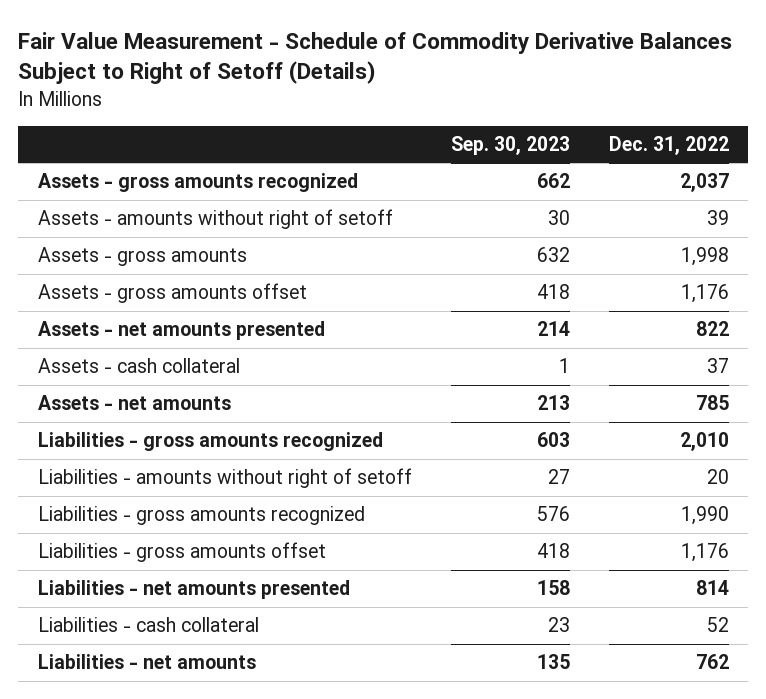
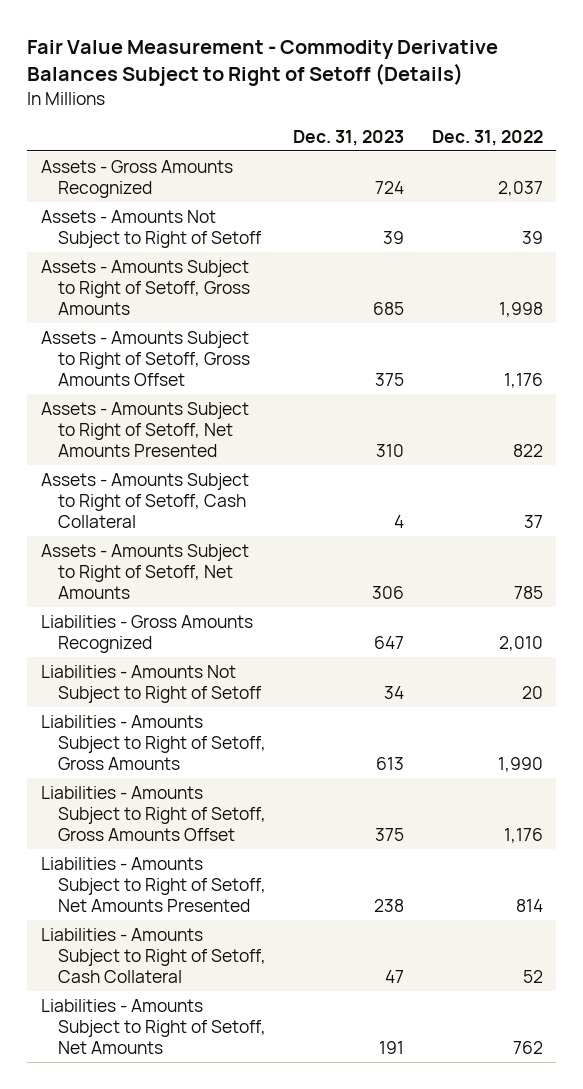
- Fair Value Measurement - Schedule of Commodity Derivative Balances Subject to Right of Setoff (Details)
+ Fair Value Measurement - Commodity Derivative Balances Subject to Right of Setoff (Details)
- | Sep. 30, 2023 | Dec. 31, 2022
+ | Dec. 31, 2023 | Dec. 31, 2022
- Assets - gross amounts recognized | 662 | 2,037
- Assets - amounts without right of setoff | 30 | 39
- Assets - gross amounts | 632 | 1,998
- Assets - gross amounts offset | 418 | 1,176
- Assets - net amounts presented | 214 | 822
- Assets - cash collateral | 1 | 37
- Assets - net amounts | 213 | 785
- Liabilities - gross amounts recognized | 603 | 2,010
- Liabilities - amounts without right of setoff | 27 | 20
- Liabilities - gross amounts recognized | 576 | 1,990
- Liabilities - gross amounts offset | 418 | 1,176
- Liabilities - net amounts presented | 158 | 814
- Liabilities - cash collateral | 23 | 52
- Liabilities - net amounts | 135 | 762
+ Assets - Gross Amounts Recognized | 724 | 2,037
+ Assets - Amounts Not Subject to Right of Setoff | 39 | 39
+ Assets - Amounts Subject to Right of Setoff, Gross Amounts | 685 | 1,998
+ Assets - Amounts Subject to Right of Setoff, Gross Amounts Offset | 375 | 1,176
+ Assets - Amounts Subject to Right of Setoff, Net Amounts Presented | 310 | 822
+ Assets - Amounts Subject to Right of Setoff, Cash Collateral | 4 | 37
+ Assets - Amounts Subject to Right of Setoff, Net Amounts | 306 | 785
+ Liabilities - Gross Amounts Recognized | 647 | 2,010
+ Liabilities - Amounts Not Subject to Right of Setoff | 34 | 20
+ Liabilities - Amounts Subject to Right of Setoff, Gross Amounts | 613 | 1,990
+ Liabilities - Amounts Subject to Right of Setoff, Gross Amounts Offset | 375 | 1,176
+ Liabilities - Amounts Subject to Right of Setoff, Net Amounts Presented | 238 | 814
+ Liabilities - Amounts Subject to Right of Setoff, Cash Collateral | 47 | 52
+ Liabilities - Amounts Subject to Right of Setoff, Net Amounts | 191 | 762

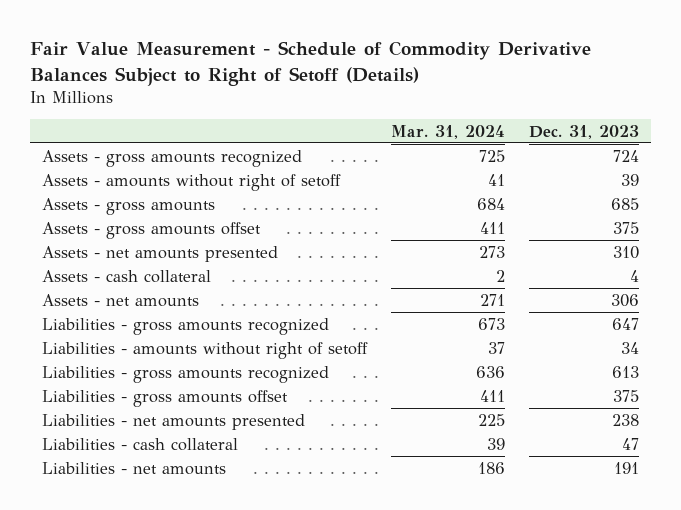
- Fair Value Measurement - Commodity Derivative Balances Subject to Right of Setoff (Details)
+ Fair Value Measurement - Schedule of Commodity Derivative Balances Subject to Right of Setoff (Details)
- | Dec. 31, 2023 | Dec. 31, 2022
+ | Mar. 31, 2024 | Dec. 31, 2023
- Assets - Gross Amounts Recognized | 724 | 2,037
- Assets - Amounts Not Subject to Right of Setoff | 39 | 39
- Assets - Amounts Subject to Right of Setoff, Gross Amounts | 685 | 1,998
- Assets - Amounts Subject to Right of Setoff, Gross Amounts Offset | 375 | 1,176
- Assets - Amounts Subject to Right of Setoff, Net Amounts Presented | 310 | 822
- Assets - Amounts Subject to Right of Setoff, Cash Collateral | 4 | 37
- Assets - Amounts Subject to Right of Setoff, Net Amounts | 306 | 785
- Liabilities - Gross Amounts Recognized | 647 | 2,010
- Liabilities - Amounts Not Subject to Right of Setoff | 34 | 20
- Liabilities - Amounts Subject to Right of Setoff, Gross Amounts | 613 | 1,990
- Liabilities - Amounts Subject to Right of Setoff, Gross Amounts Offset | 375 | 1,176
- Liabilities - Amounts Subject to Right of Setoff, Net Amounts Presented | 238 | 814
- Liabilities - Amounts Subject to Right of Setoff, Cash Collateral | 47 | 52
- Liabilities - Amounts Subject to Right of Setoff, Net Amounts | 191 | 762
+ Assets - gross amounts recognized | 725 | 724
+ Assets - amounts without right of setoff | 41 | 39
+ Assets - gross amounts | 684 | 685
+ Assets - gross amounts offset | 411 | 375
+ Assets - net amounts presented | 273 | 310
+ Assets - cash collateral | 2 | 4
+ Assets - net amounts | 271 | 306
+ Liabilities - gross amounts recognized | 673 | 647
+ Liabilities - amounts without right of setoff | 37 | 34
+ Liabilities - gross amounts recognized | 636 | 613
+ Liabilities - gross amounts offset | 411 | 375
+ Liabilities - net amounts presented | 225 | 238
+ Liabilities - cash collateral | 39 | 47
+ Liabilities - net amounts | 186 | 191

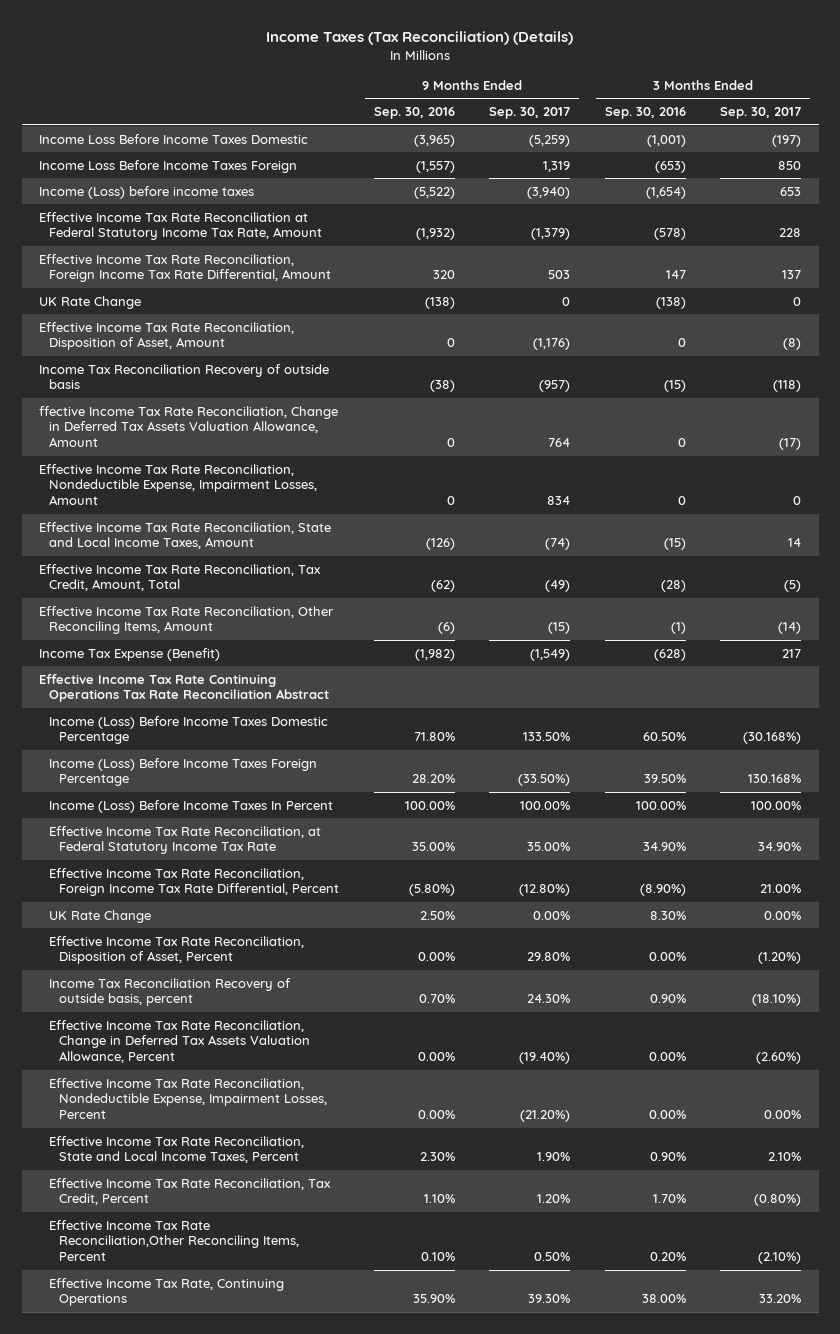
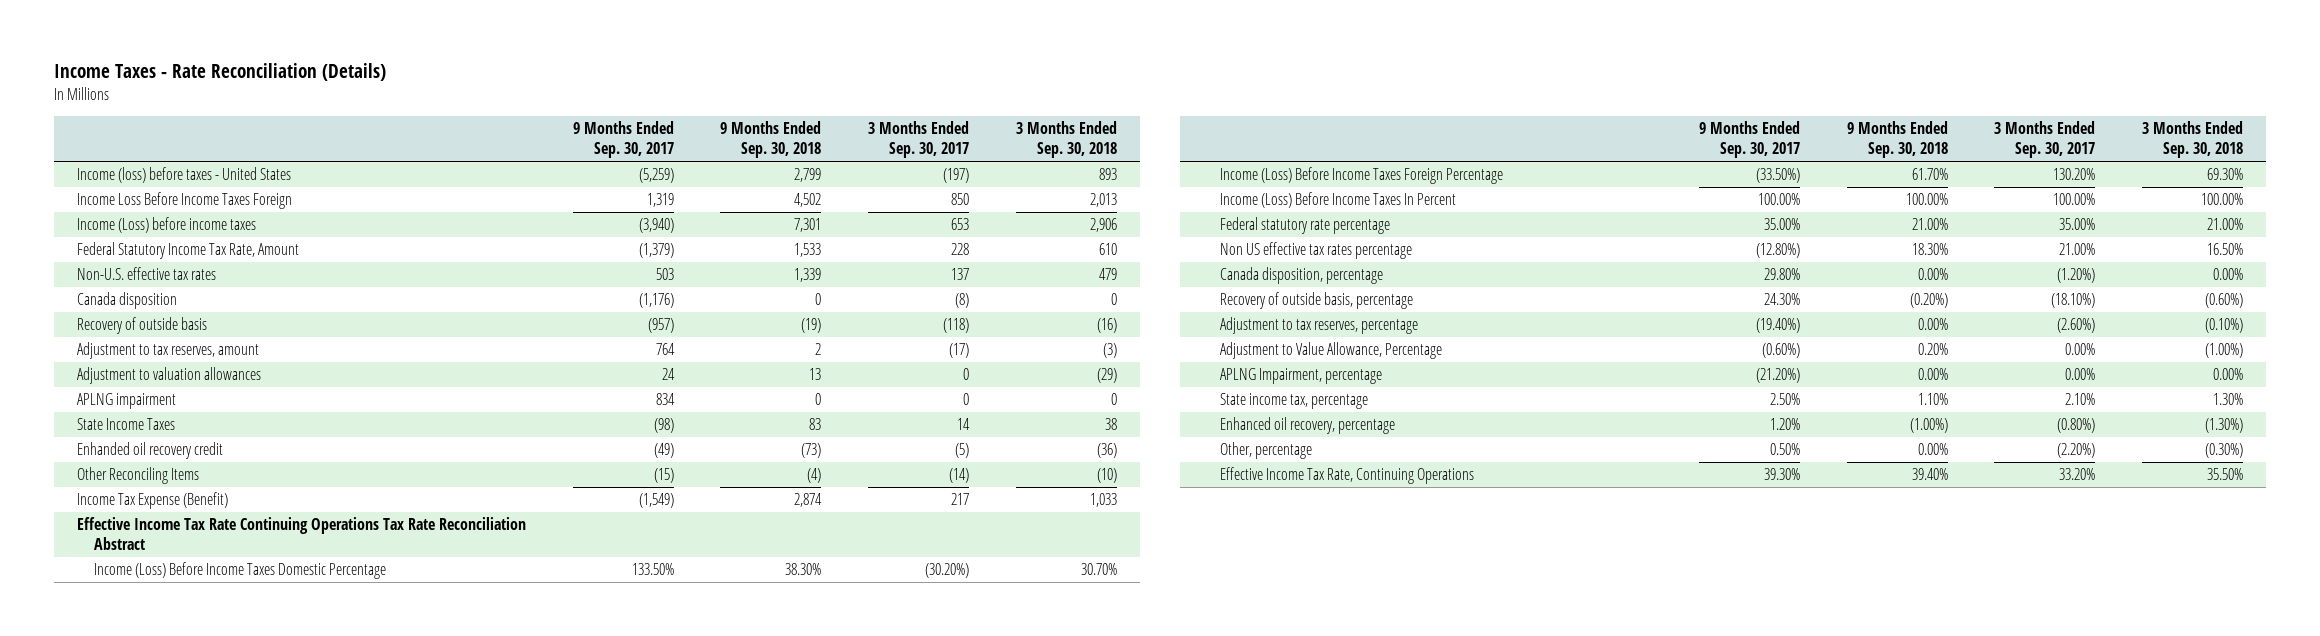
- Income Taxes (Tax Reconciliation) (Details)
+ Income Taxes - Rate Reconciliation (Details)
- | 9 Months Ended Sep. 30, 2016 | 9 Months Ended Sep. 30, 2017 | 3 Months Ended Sep. 30, 2016 | 3 Months Ended Sep. 30, 2017
+ | 9 Months Ended Sep. 30, 2017 | 9 Months Ended Sep. 30, 2018 | 3 Months Ended Sep. 30, 2017 | 3 Months Ended Sep. 30, 2018
- Income Loss Before Income Taxes Domestic | (3,965) | (5,259) | (1,001) | (197)
+ Income (loss) before taxes - United States | (5,259) | 2,799 | (197) | 893
- Effective Income Tax Rate Reconciliation at Federal Statutory Income Tax Rate, Amount | (1,932) | (1,379) | (578) | 228
- Effective Income Tax Rate Reconciliation, Foreign Income Tax Rate Differential, Amount | 320 | 503 | 147 | 137
- UK Rate Change | (138) | 0 | (138) | 0
- Effective Income Tax Rate Reconciliation, Disposition of Asset, Amount | 0 | (1,176) | 0 | (8)
- Income Tax Reconciliation Recovery of outside basis | (38) | (957) | (15) | (118)
- ffective Income Tax Rate Reconciliation, Change in Deferred Tax Assets Valuation Allowance, Amount | 0 | 764 | 0 | (17)
- Effective Income Tax Rate Reconciliation, Nondeductible Expense, Impairment Losses, Amount | 0 | 834 | 0 | 0
- Effective Income Tax Rate Reconciliation, State and Local Income Taxes, Amount | (126) | (74) | (15) | 14
- Effective Income Tax Rate Reconciliation, Tax Credit, Amount, Total | (62) | (49) | (28) | (5)
- Effective Income Tax Rate Reconciliation, Other Reconciling Items, Amount | (6) | (15) | (1) | (14)
+ Federal Statutory Income Tax Rate, Amount | (1,379) | 1,533 | 228 | 610
+ Non-U.S. effective tax rates | 503 | 1,339 | 137 | 479
+ Canada disposition | (1,176) | 0 | (8) | 0
+ Recovery of outside basis | (957) | (19) | (118) | (16)
+ Adjustment to tax reserves, amount | 764 | 2 | (17) | (3)
+ Adjustment to valuation allowances | 24 | 13 | 0 | (29)
+ APLNG impairment | 834 | 0 | 0 | 0
+ State Income Taxes | (98) | 83 | 14 | 38
+ Enhanded oil recovery credit | (49) | (73) | (5) | (36)
+ Other Reconciling Items | (15) | (4) | (14) | (10)
- Income (Loss) Before Income Taxes Domestic Percentage | 71.80% | 133.50% | 60.50% | (30.168%)
- Income (Loss) Before Income Taxes Foreign Percentage | 28.20% | (33.50%) | 39.50% | 130.168%
+ Income (Loss) Before Income Taxes Domestic Percentage | 133.50% | 38.30% | (30.20%) | 30.70%
+ Income (Loss) Before Income Taxes Foreign Percentage | (33.50%) | 61.70% | 130.20% | 69.30%
- Effective Income Tax Rate Reconciliation, at Federal Statutory Income Tax Rate | 35.00% | 35.00% | 34.90% | 34.90%
- Effective Income Tax Rate Reconciliation, Foreign Income Tax Rate Differential, Percent | (5.80%) | (12.80%) | (8.90%) | 21.00%
- UK Rate Change | 2.50% | 0.00% | 8.30% | 0.00%
- Effective Income Tax Rate Reconciliation, Disposition of Asset, Percent | 0.00% | 29.80% | 0.00% | (1.20%)
- Income Tax Reconciliation Recovery of outside basis, percent | 0.70% | 24.30% | 0.90% | (18.10%)
- Effective Income Tax Rate Reconciliation, Change in Deferred Tax Assets Valuation Allowance, Percent | 0.00% | (19.40%) | 0.00% | (2.60%)
- Effective Income Tax Rate Reconciliation, Nondeductible Expense, Impairment Losses, Percent | 0.00% | (21.20%) | 0.00% | 0.00%
- Effective Income Tax Rate Reconciliation, State and Local Income Taxes, Percent | 2.30% | 1.90% | 0.90% | 2.10%
- Effective Income Tax Rate Reconciliation, Tax Credit, Percent | 1.10% | 1.20% | 1.70% | (0.80%)
- Effective Income Tax Rate Reconciliation,Other Reconciling Items, Percent | 0.10% | 0.50% | 0.20% | (2.10%)
+ Federal statutory rate percentage | 35.00% | 21.00% | 35.00% | 21.00%
+ Non US effective tax rates percentage | (12.80%) | 18.30% | 21.00% | 16.50%
+ Canada disposition, percentage | 29.80% | 0.00% | (1.20%) | 0.00%
+ Recovery of outside basis, percentage | 24.30% | (0.20%) | (18.10%) | (0.60%)
+ Adjustment to tax reserves, percentage | (19.40%) | 0.00% | (2.60%) | (0.10%)
+ Adjustment to Value Allowance, Percentage | (0.60%) | 0.20% | 0.00% | (1.00%)
+ APLNG Impairment, percentage | (21.20%) | 0.00% | 0.00% | 0.00%
+ State income tax, percentage | 2.50% | 1.10% | 2.10% | 1.30%
+ Enhanced oil recovery, percentage | 1.20% | (1.00%) | (0.80%) | (1.30%)
+ Other, percentage | 0.50% | 0.00% | (2.20%) | (0.30%)

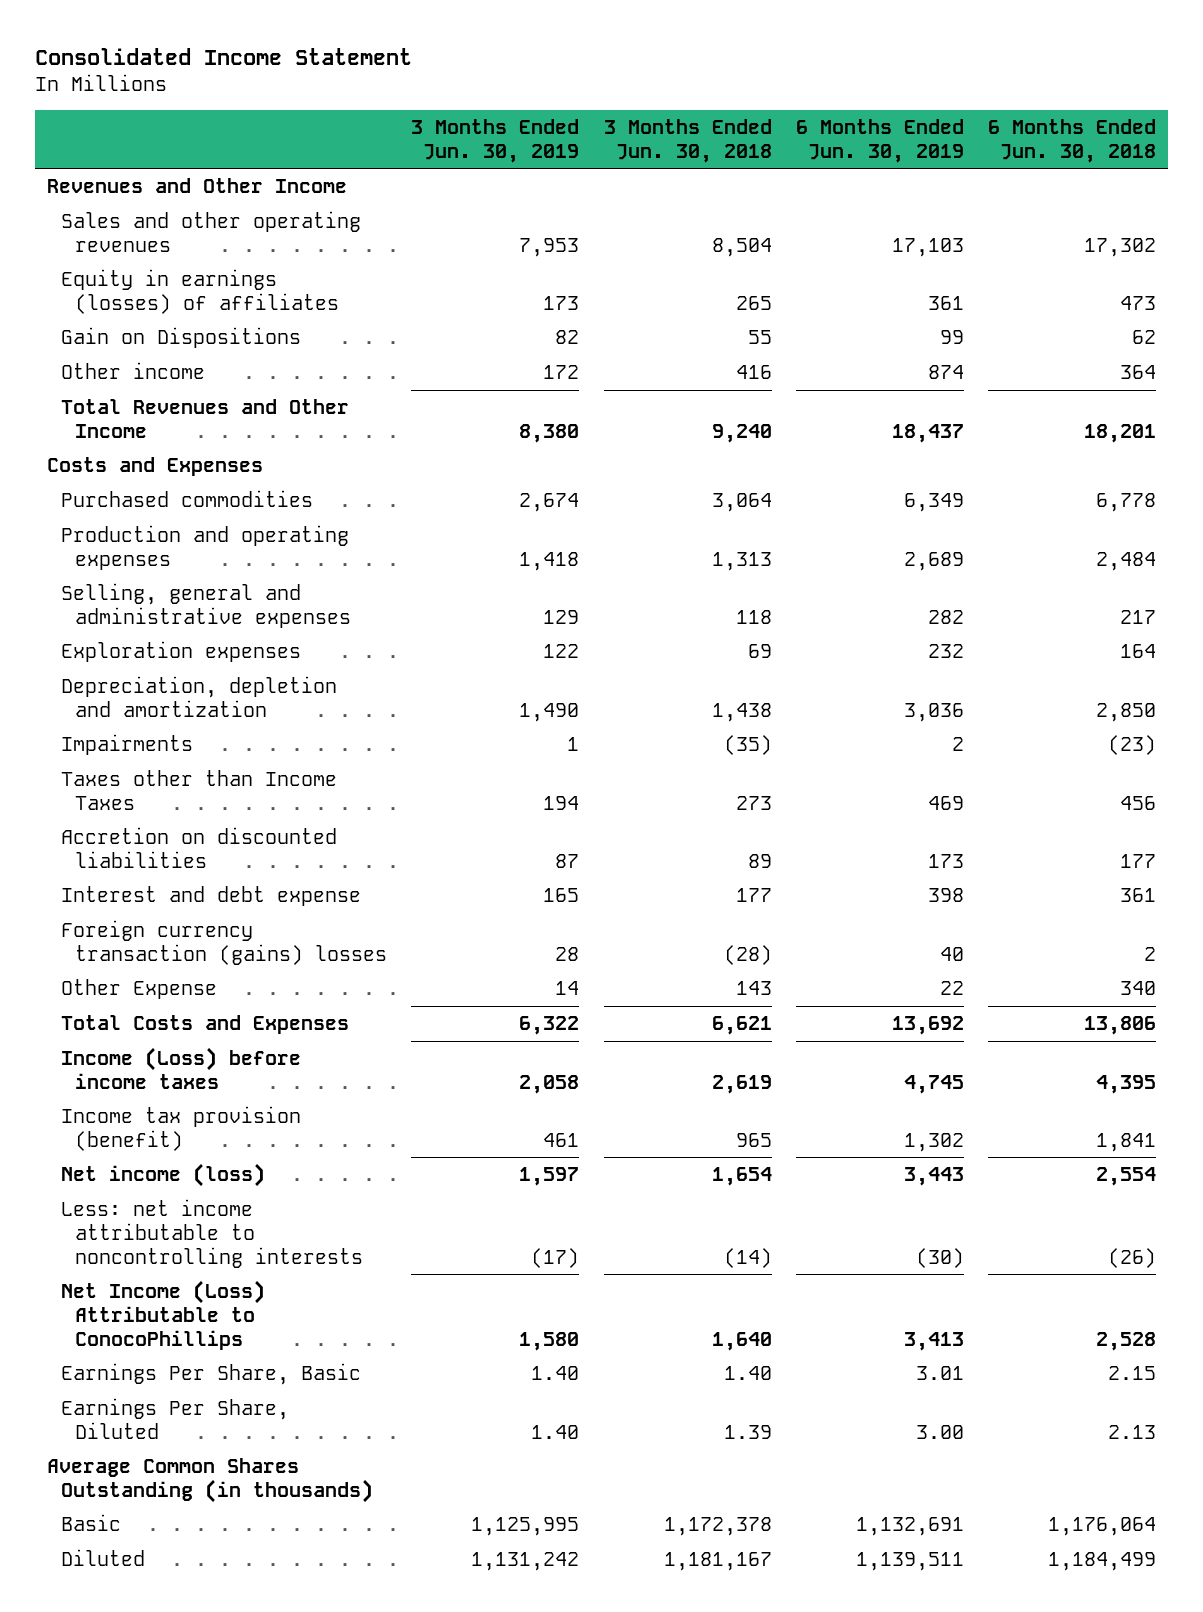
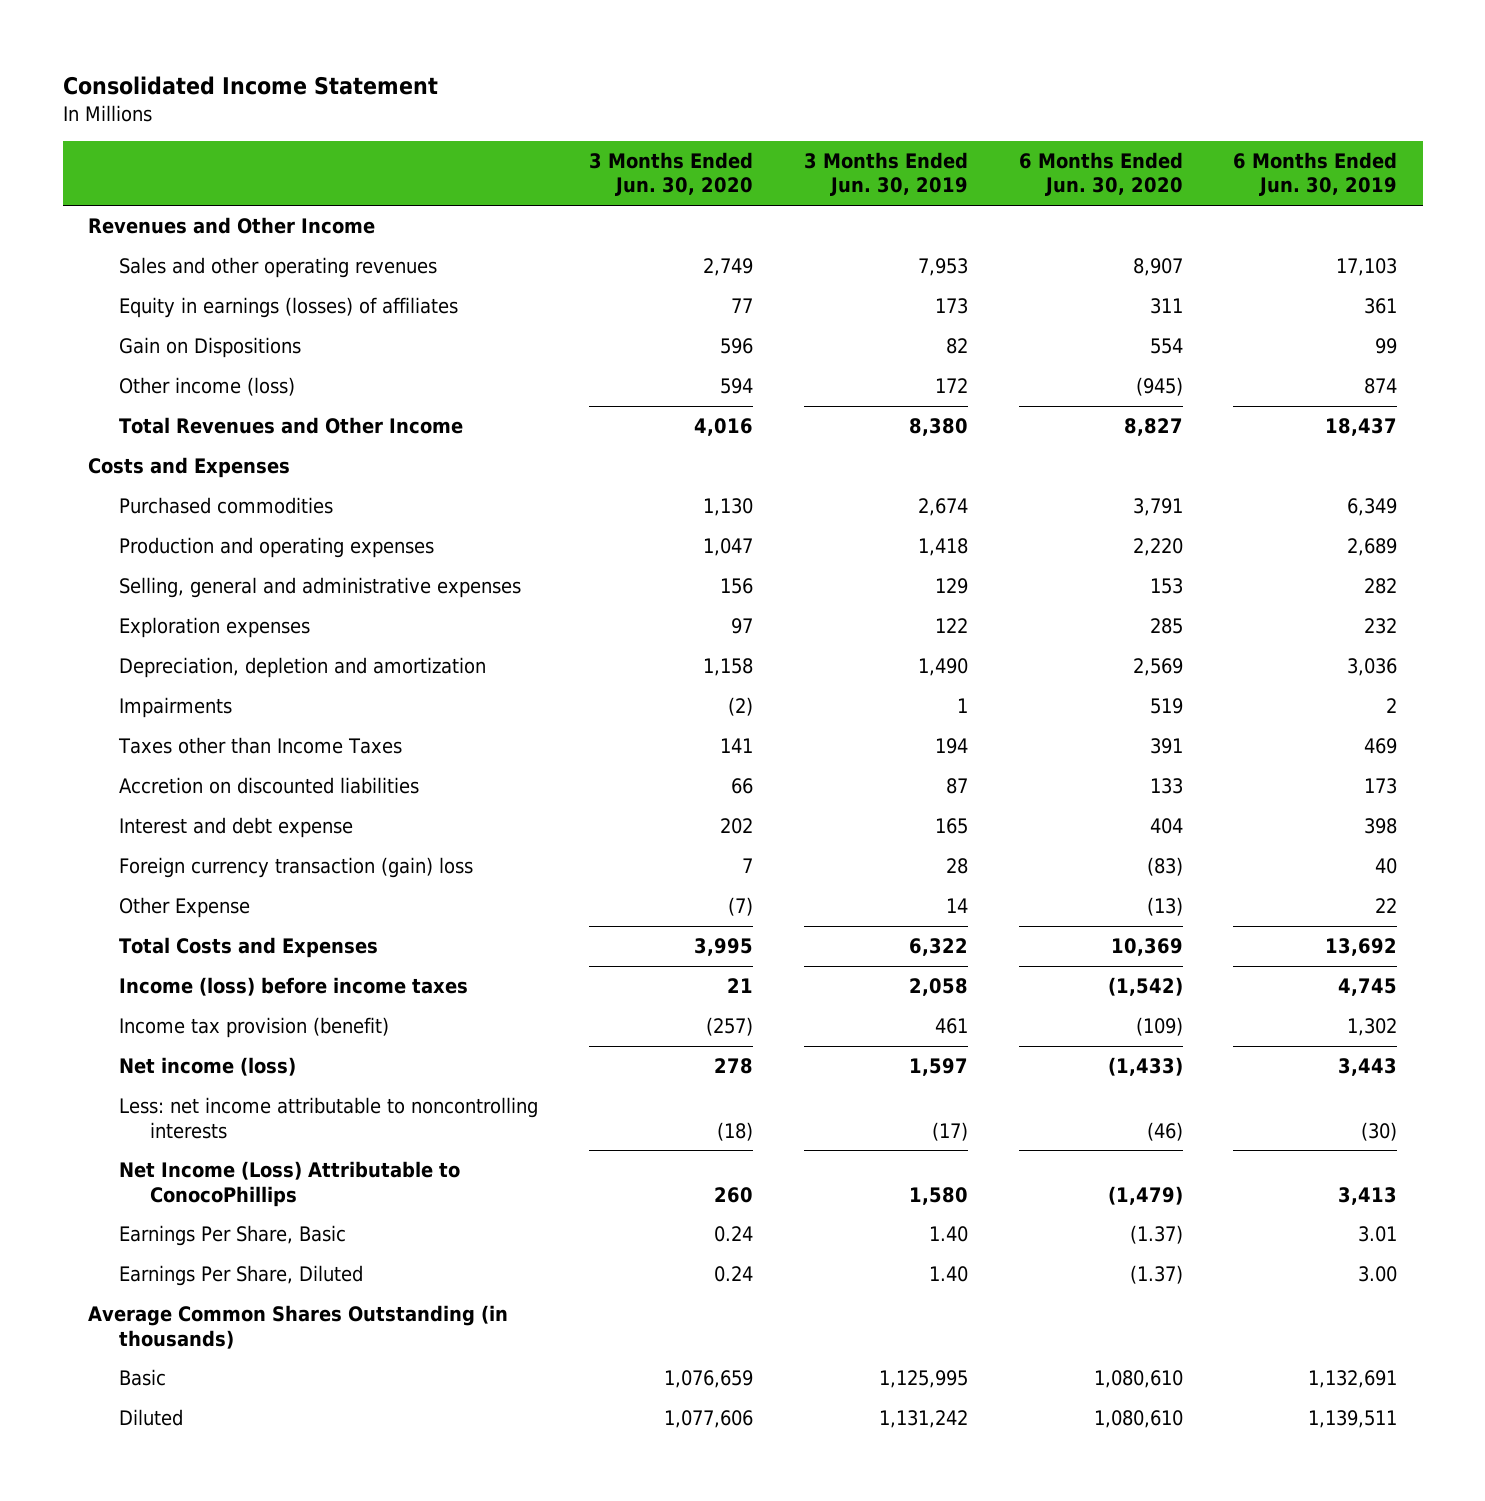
- | 3 Months Ended Jun. 30, 2019 | 3 Months Ended Jun. 30, 2018 | 6 Months Ended Jun. 30, 2019 | 6 Months Ended Jun. 30, 2018
+ | 3 Months Ended Jun. 30, 2020 | 3 Months Ended Jun. 30, 2019 | 6 Months Ended Jun. 30, 2020 | 6 Months Ended Jun. 30, 2019
- Other income | 172 | 416 | 874 | 364
+ Other income (loss) | 594 | 172 | (945) | 874
- Foreign currency transaction (gains) losses | 28 | (28) | 40 | 2
+ Foreign currency transaction (gain) loss | 7 | 28 | (83) | 40
- Income (Loss) before income taxes | 2,058 | 2,619 | 4,745 | 4,395
+ Income (loss) before income taxes | 21 | 2,058 | (1,542) | 4,745

